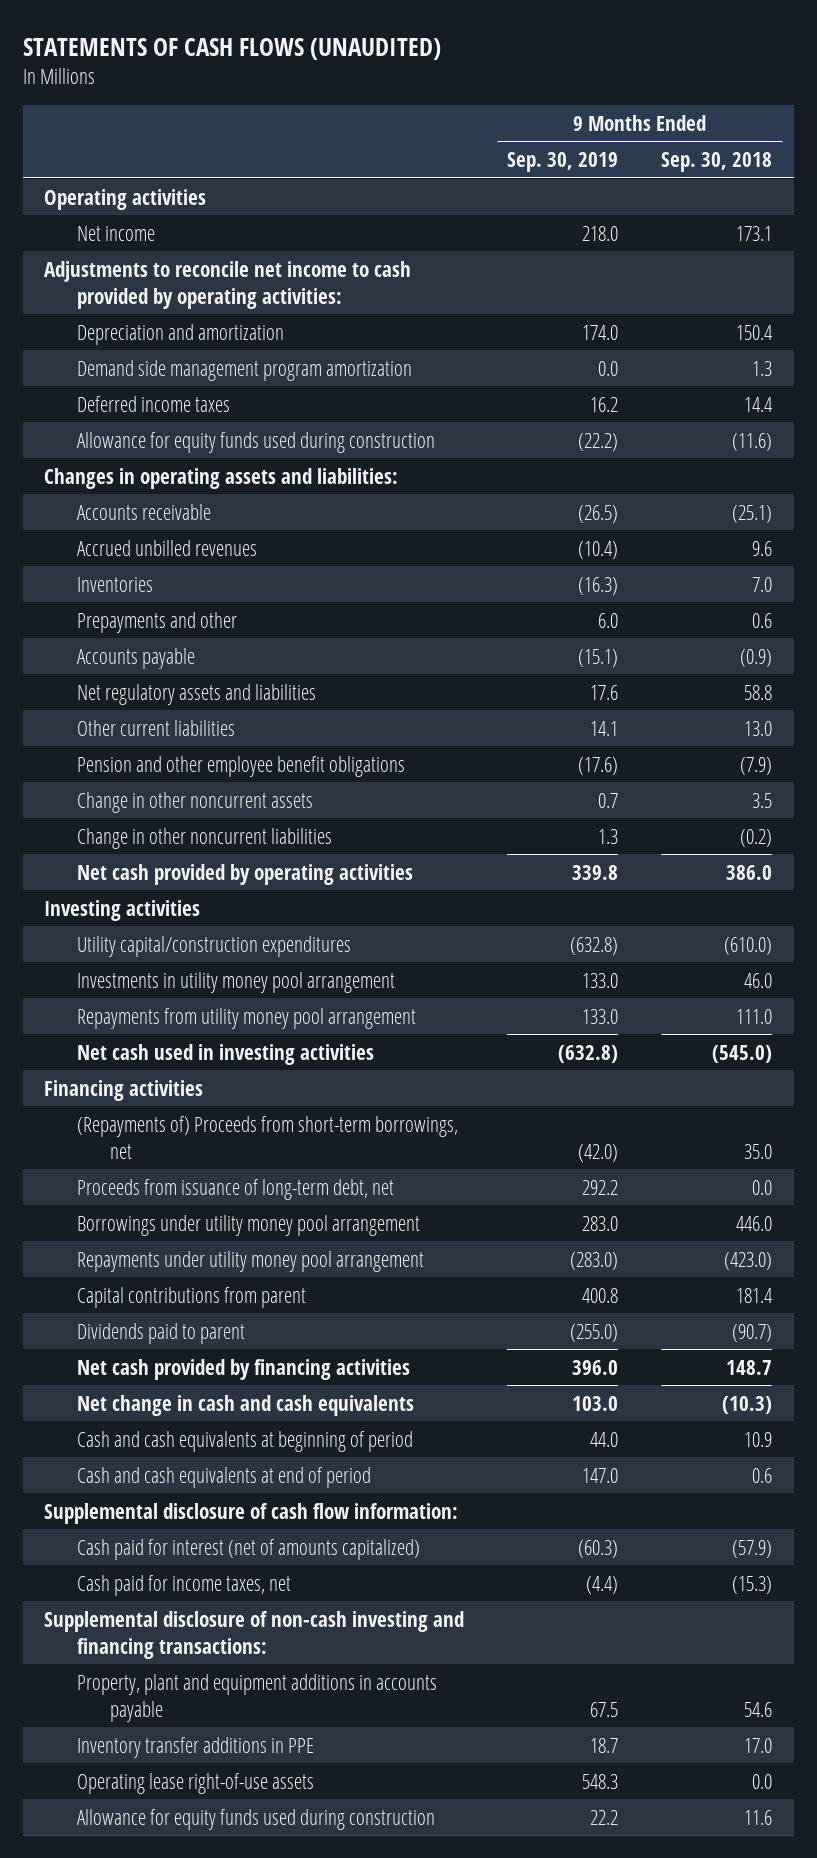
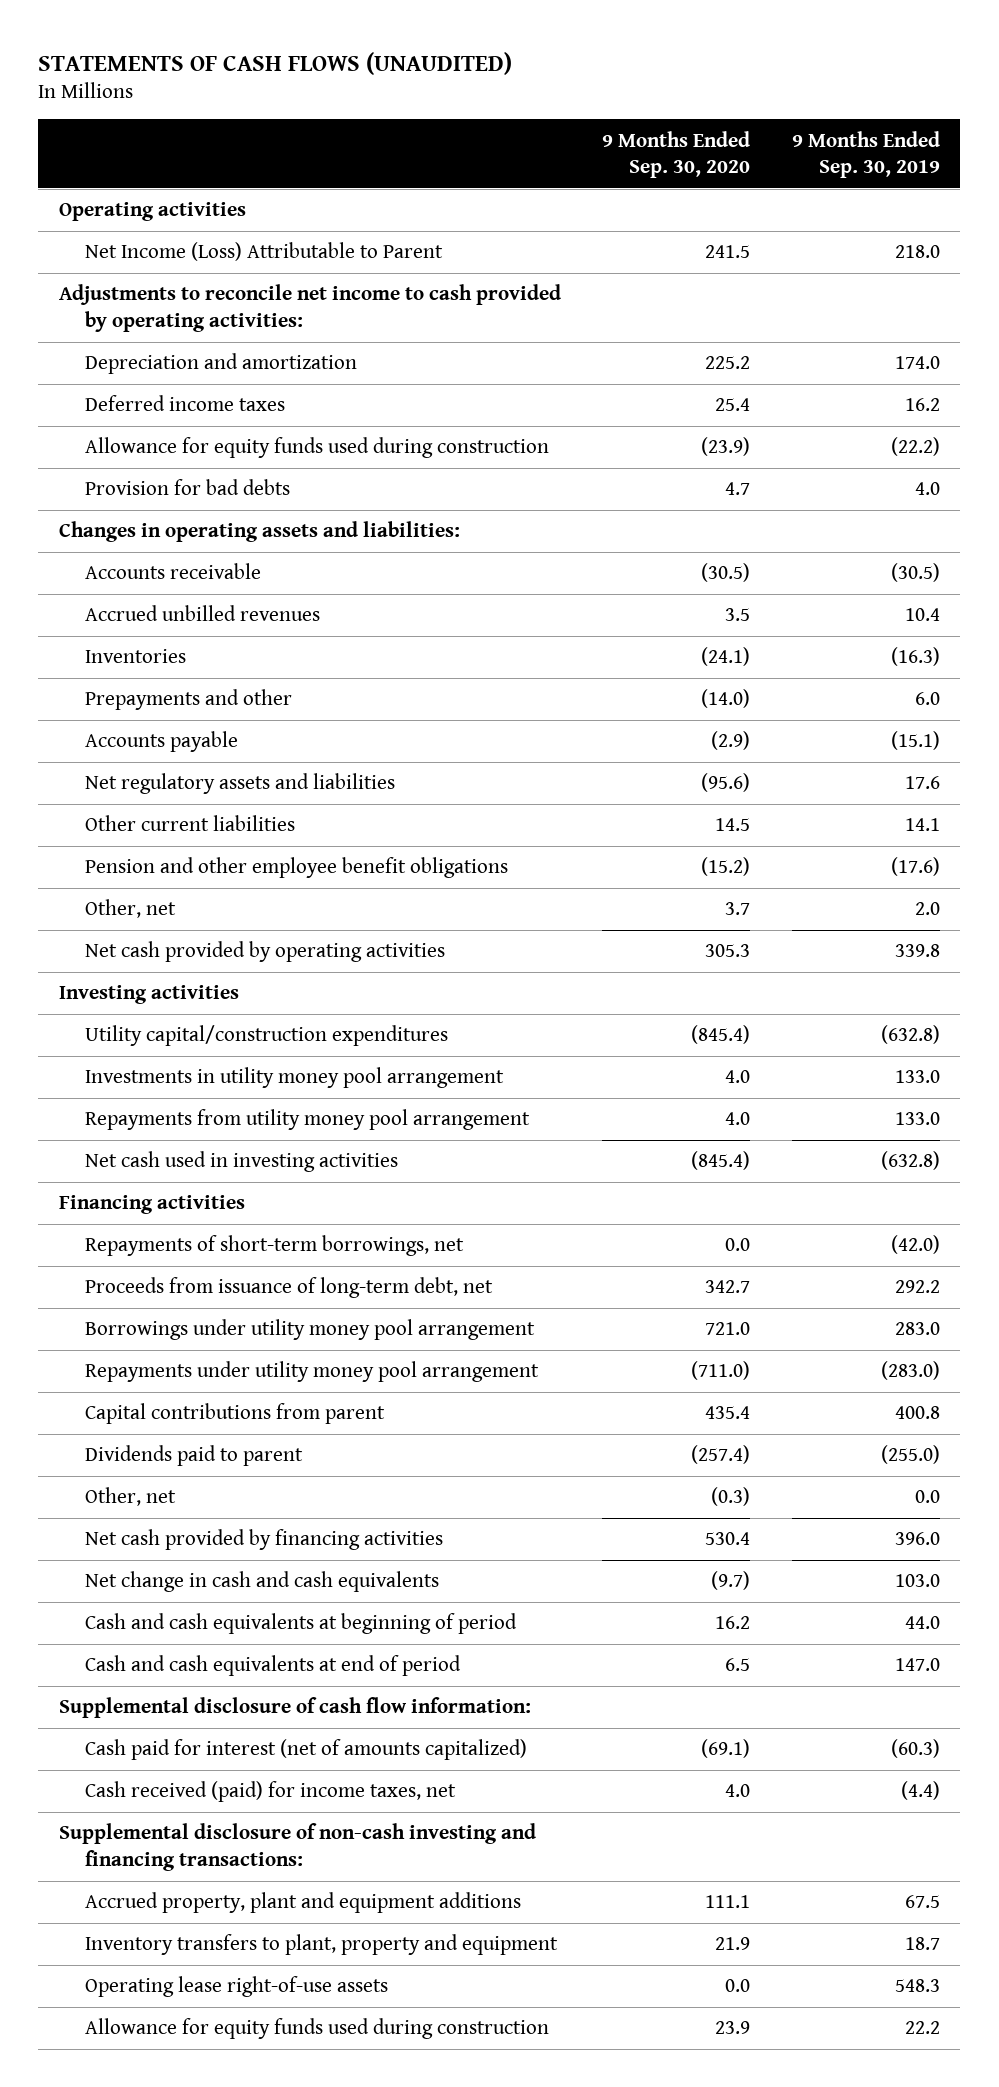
- | 9 Months Ended Sep. 30, 2019 | 9 Months Ended Sep. 30, 2018
+ | 9 Months Ended Sep. 30, 2020 | 9 Months Ended Sep. 30, 2019
- Net income | 218.0 | 173.1
+ Net Income (Loss) Attributable to Parent | 241.5 | 218.0
- Demand side management program amortization | 0.0 | 1.3
+ Provision for bad debts | 4.7 | 4.0
- Accounts receivable | (26.5) | (25.1)
- Accrued unbilled revenues | (10.4) | 9.6
+ Accounts receivable | (30.5) | (30.5)
+ Accrued unbilled revenues | 3.5 | 10.4
- Change in other noncurrent assets | 0.7 | 3.5
- Change in other noncurrent liabilities | 1.3 | (0.2)
+ Other, net | 3.7 | 2.0
- (Repayments of) Proceeds from short-term borrowings, net | (42.0) | 35.0
+ Repayments of short-term borrowings, net | 0.0 | (42.0)
+ Other, net | (0.3) | 0.0
- Cash paid for income taxes, net | (4.4) | (15.3)
+ Cash received (paid) for income taxes, net | 4.0 | (4.4)
- Property, plant and equipment additions in accounts payable | 67.5 | 54.6
- Inventory transfer additions in PPE | 18.7 | 17.0
+ Accrued property, plant and equipment additions | 111.1 | 67.5
+ Inventory transfers to plant, property and equipment | 21.9 | 18.7

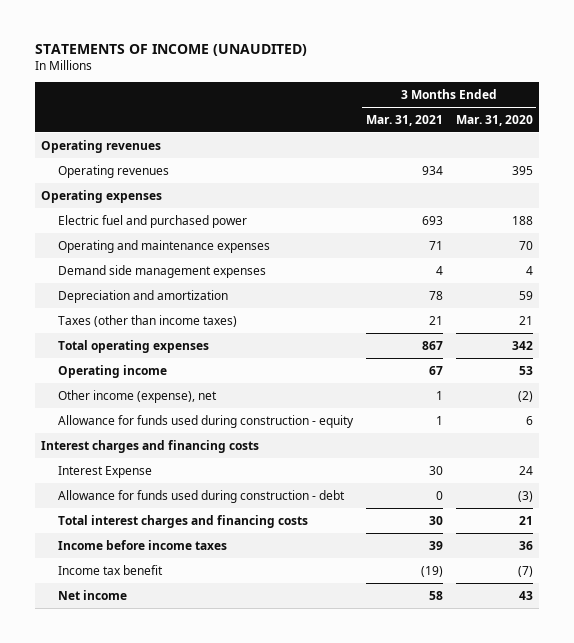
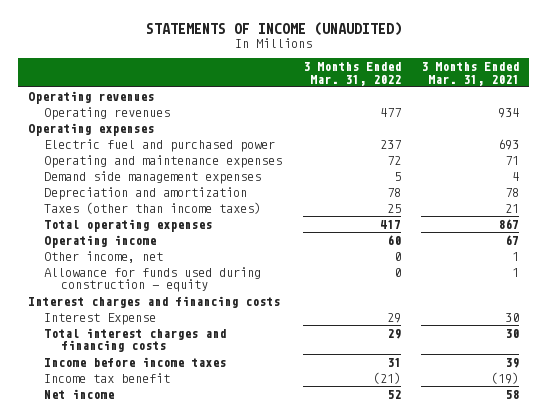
- | 3 Months Ended Mar. 31, 2021 | 3 Months Ended Mar. 31, 2020
+ | 3 Months Ended Mar. 31, 2022 | 3 Months Ended Mar. 31, 2021
- Other income (expense), net | 1 | (2)
+ Other income, net | 0 | 1
- Allowance for funds used during construction - debt | 0 | (3)

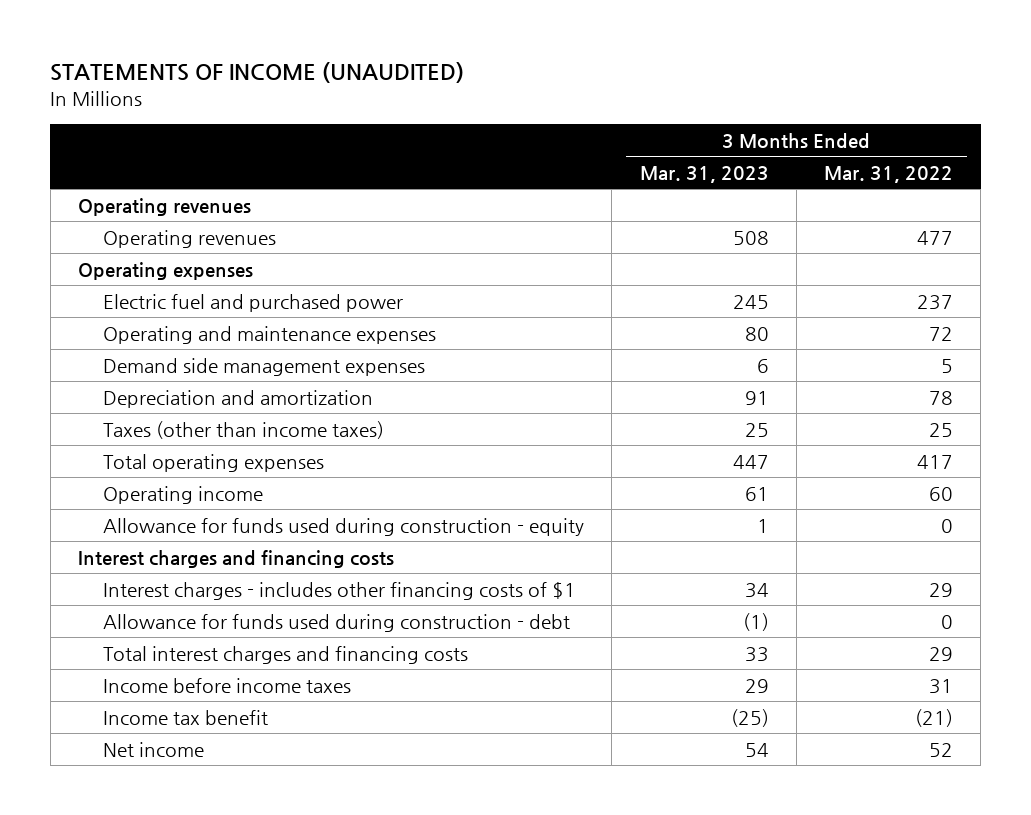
- | 3 Months Ended Mar. 31, 2022 | 3 Months Ended Mar. 31, 2021
+ | 3 Months Ended Mar. 31, 2023 | 3 Months Ended Mar. 31, 2022
- Other income, net | 0 | 1
- Interest Expense | 29 | 30
+ Interest charges - includes other financing costs of $1 | 34 | 29
+ Allowance for funds used during construction - debt | (1) | 0

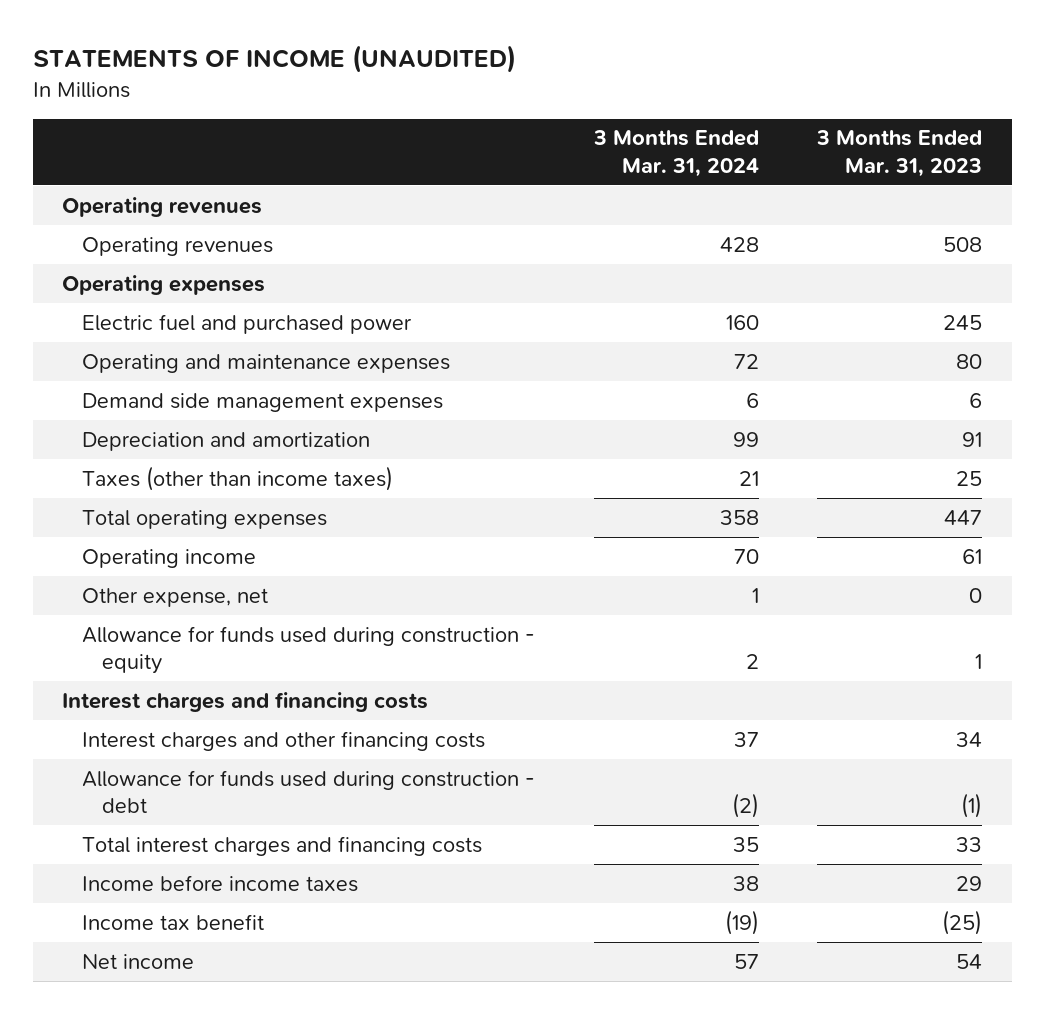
- | 3 Months Ended Mar. 31, 2023 | 3 Months Ended Mar. 31, 2022
+ | 3 Months Ended Mar. 31, 2024 | 3 Months Ended Mar. 31, 2023
+ Other expense, net | 1 | 0
- Interest charges - includes other financing costs of $1 | 34 | 29
+ Interest charges and other financing costs | 37 | 34

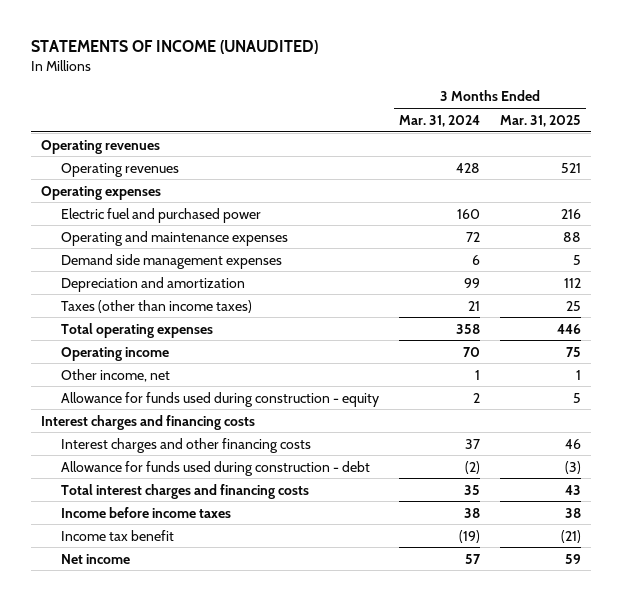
- | 3 Months Ended Mar. 31, 2024 | 3 Months Ended Mar. 31, 2023
+ | 3 Months Ended Mar. 31, 2024 | 3 Months Ended Mar. 31, 2025
- Other expense, net | 1 | 0
+ Other income, net | 1 | 1

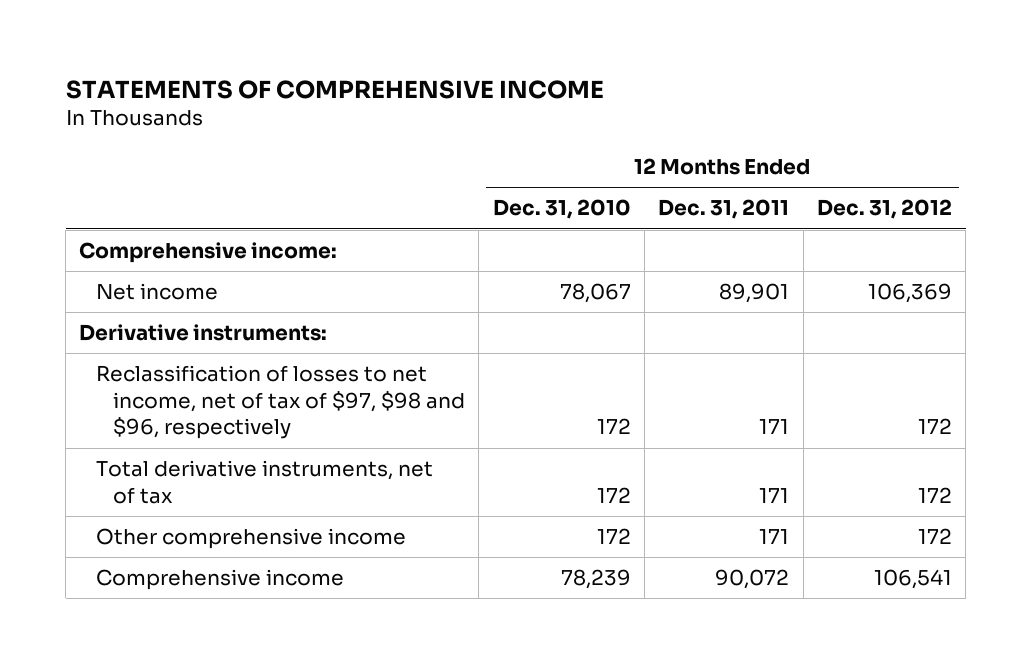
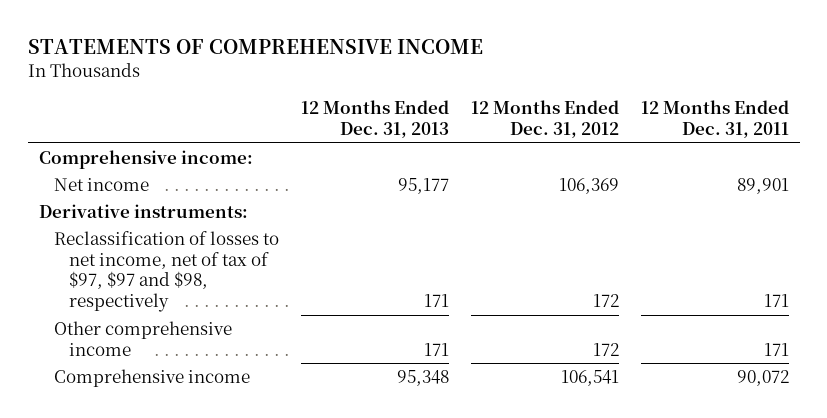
- | 12 Months Ended Dec. 31, 2010 | 12 Months Ended Dec. 31, 2011 | 12 Months Ended Dec. 31, 2012
+ | 12 Months Ended Dec. 31, 2013 | 12 Months Ended Dec. 31, 2012 | 12 Months Ended Dec. 31, 2011
- Reclassification of losses to net income, net of tax of $97, $98 and $96, respectively | 172 | 171 | 172
- Total derivative instruments, net of tax | 172 | 171 | 172
+ Reclassification of losses to net income, net of tax of $97, $97 and $98, respectively | 171 | 172 | 171

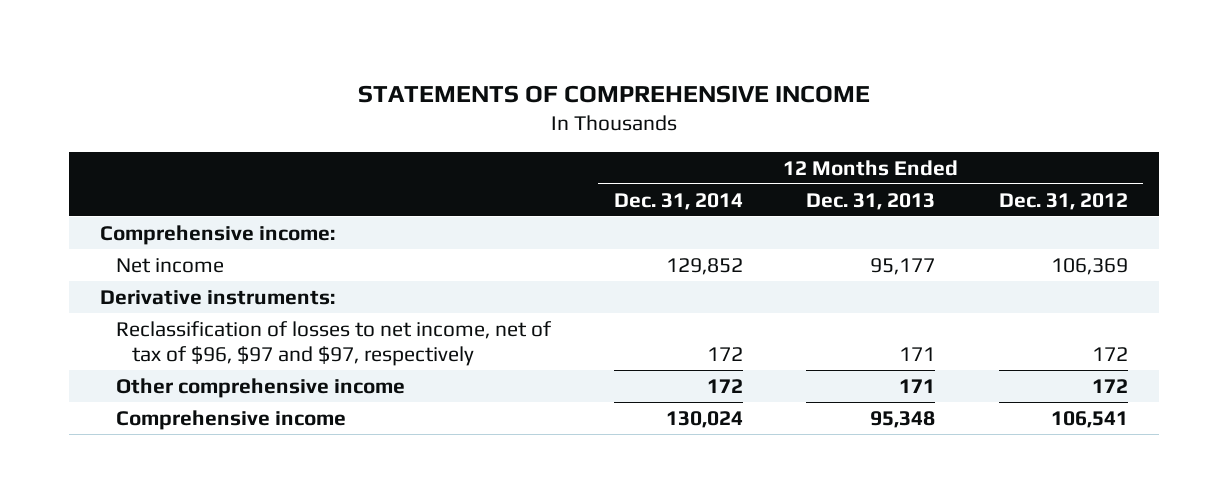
- | 12 Months Ended Dec. 31, 2013 | 12 Months Ended Dec. 31, 2012 | 12 Months Ended Dec. 31, 2011
+ | 12 Months Ended Dec. 31, 2014 | 12 Months Ended Dec. 31, 2013 | 12 Months Ended Dec. 31, 2012
- Reclassification of losses to net income, net of tax of $97, $97 and $98, respectively | 171 | 172 | 171
+ Reclassification of losses to net income, net of tax of $96, $97 and $97, respectively | 172 | 171 | 172

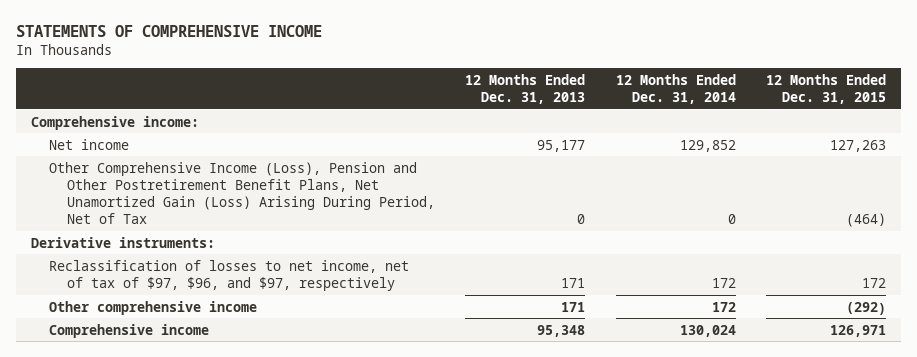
- | 12 Months Ended Dec. 31, 2014 | 12 Months Ended Dec. 31, 2013 | 12 Months Ended Dec. 31, 2012
+ | 12 Months Ended Dec. 31, 2013 | 12 Months Ended Dec. 31, 2014 | 12 Months Ended Dec. 31, 2015
+ Other Comprehensive Income (Loss), Pension and Other Postretirement Benefit Plans, Net Unamortized Gain (Loss) Arising During Period, Net of Tax | 0 | 0 | (464)
- Reclassification of losses to net income, net of tax of $96, $97 and $97, respectively | 172 | 171 | 172
+ Reclassification of losses to net income, net of tax of $97, $96, and $97, respectively | 171 | 172 | 172

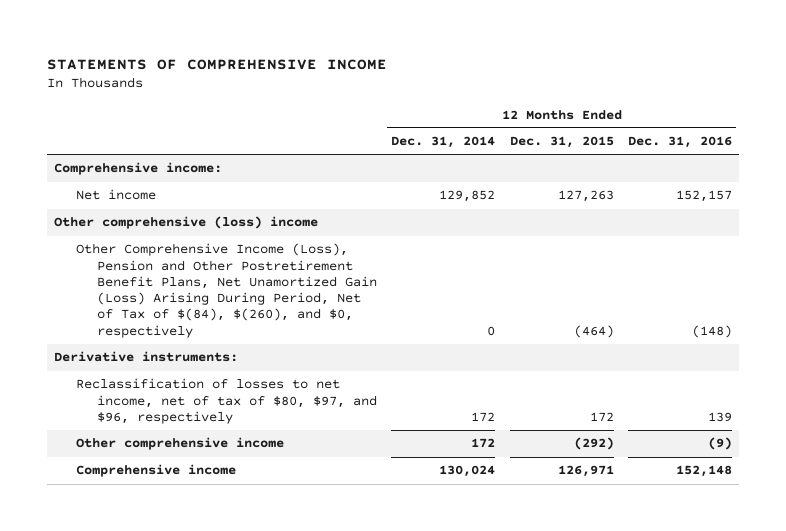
- | 12 Months Ended Dec. 31, 2013 | 12 Months Ended Dec. 31, 2014 | 12 Months Ended Dec. 31, 2015
+ | 12 Months Ended Dec. 31, 2014 | 12 Months Ended Dec. 31, 2015 | 12 Months Ended Dec. 31, 2016
- Other Comprehensive Income (Loss), Pension and Other Postretirement Benefit Plans, Net Unamortized Gain (Loss) Arising During Period, Net of Tax | 0 | 0 | (464)
+ Other comprehensive (loss) income
+ Other Comprehensive Income (Loss), Pension and Other Postretirement Benefit Plans, Net Unamortized Gain (Loss) Arising During Period, Net of Tax of $(84), $(260), and $0, respectively | 0 | (464) | (148)
- Reclassification of losses to net income, net of tax of $97, $96, and $97, respectively | 171 | 172 | 172
+ Reclassification of losses to net income, net of tax of $80, $97, and $96, respectively | 172 | 172 | 139

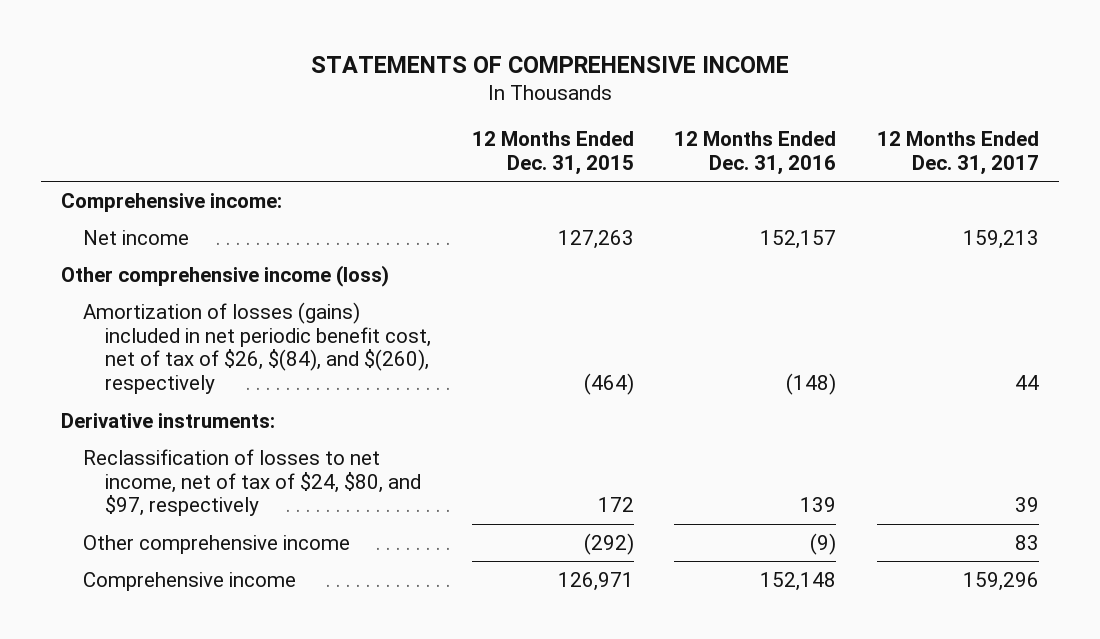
- | 12 Months Ended Dec. 31, 2014 | 12 Months Ended Dec. 31, 2015 | 12 Months Ended Dec. 31, 2016
+ | 12 Months Ended Dec. 31, 2015 | 12 Months Ended Dec. 31, 2016 | 12 Months Ended Dec. 31, 2017
- Other comprehensive (loss) income
- Other Comprehensive Income (Loss), Pension and Other Postretirement Benefit Plans, Net Unamortized Gain (Loss) Arising During Period, Net of Tax of $(84), $(260), and $0, respectively | 0 | (464) | (148)
+ Other comprehensive income (loss)
+ Amortization of losses (gains) included in net periodic benefit cost, net of tax of $26, $(84), and $(260), respectively | (464) | (148) | 44
- Reclassification of losses to net income, net of tax of $80, $97, and $96, respectively | 172 | 172 | 139
+ Reclassification of losses to net income, net of tax of $24, $80, and $97, respectively | 172 | 139 | 39

